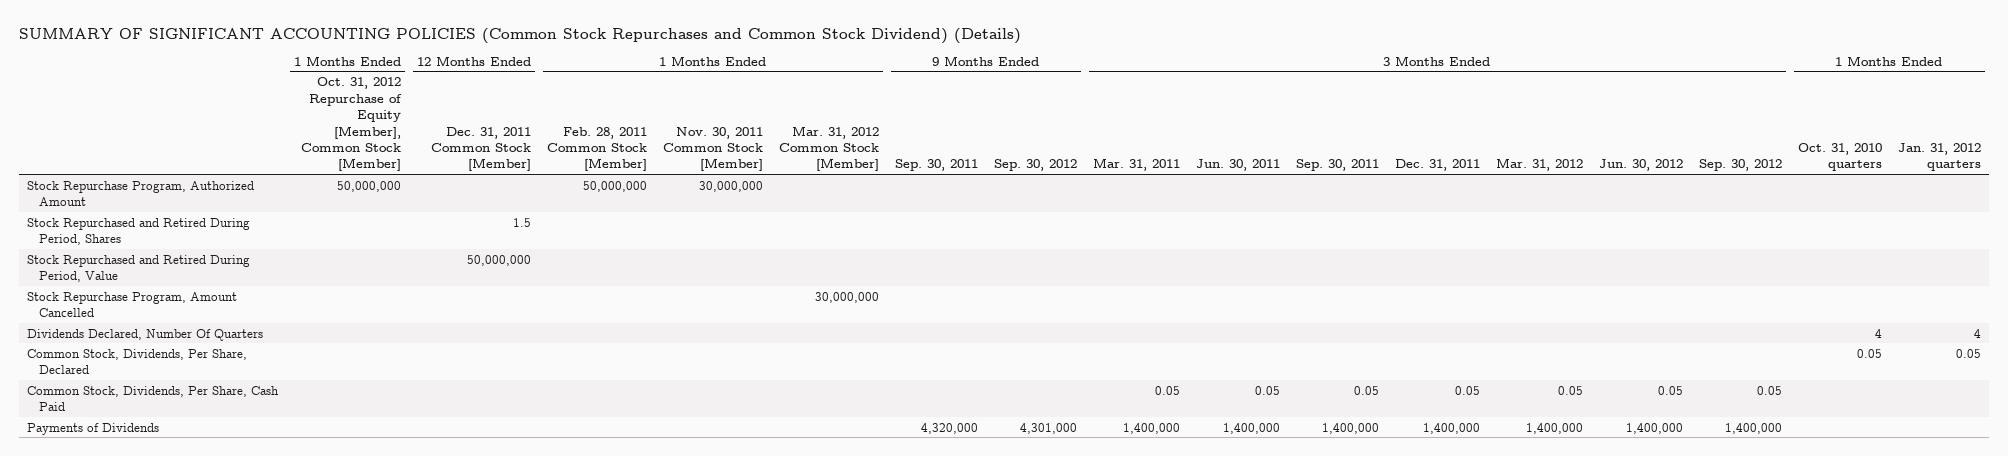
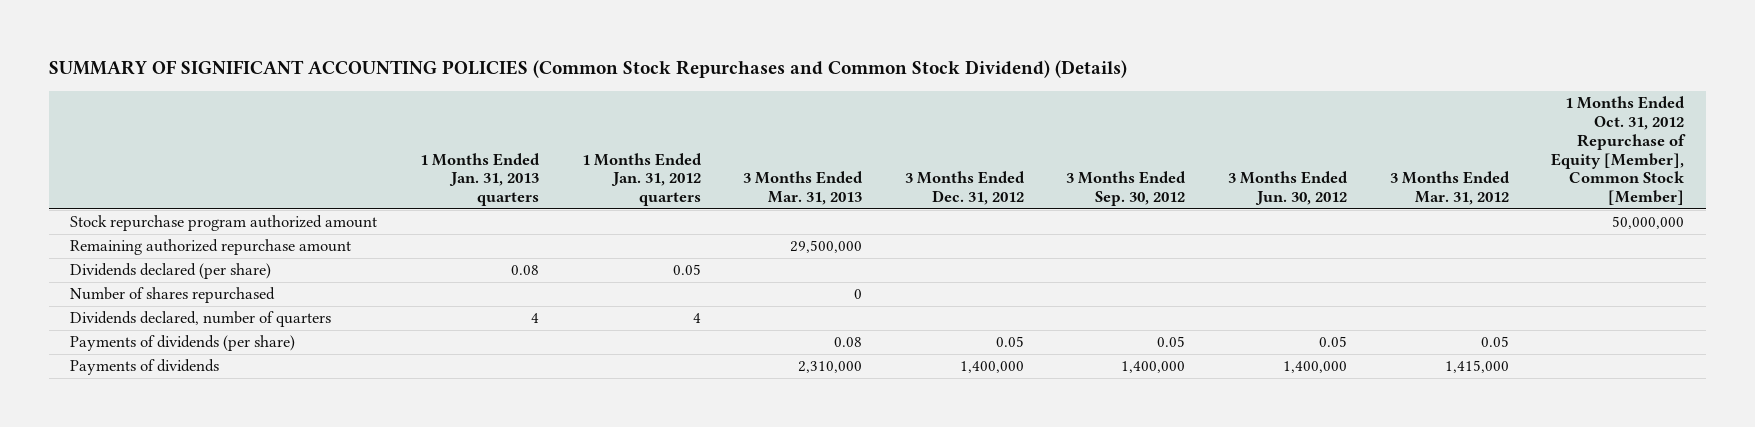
- | 1 Months Ended Oct. 31, 2012 Repurchase of Equity [Member], Common Stock [Member] | 12 Months Ended Dec. 31, 2011 Common Stock [Member] | 1 Months Ended Feb. 28, 2011 Common Stock [Member] | 1 Months Ended Nov. 30, 2011 Common Stock [Member] | 1 Months Ended Mar. 31, 2012 Common Stock [Member] | 9 Months Ended Sep. 30, 2011 | 9 Months Ended Sep. 30, 2012 | 3 Months Ended Mar. 31, 2011 | 3 Months Ended Jun. 30, 2011 | 3 Months Ended Sep. 30, 2011 | 3 Months Ended Dec. 31, 2011 | 3 Months Ended Mar. 31, 2012 | 3 Months Ended Jun. 30, 2012 | 3 Months Ended Sep. 30, 2012 | 1 Months Ended Oct. 31, 2010 quarters | 1 Months Ended Jan. 31, 2012 quarters
+ | 1 Months Ended Jan. 31, 2013 quarters | 1 Months Ended Jan. 31, 2012 quarters | 3 Months Ended Mar. 31, 2013 | 3 Months Ended Dec. 31, 2012 | 3 Months Ended Sep. 30, 2012 | 3 Months Ended Jun. 30, 2012 | 3 Months Ended Mar. 31, 2012 | 1 Months Ended Oct. 31, 2012 Repurchase of Equity [Member], Common Stock [Member]
- Stock Repurchase Program, Authorized Amount | 50,000,000 | | 50,000,000 | 30,000,000 | | | | | | | | | | | |
- Stock Repurchased and Retired During Period, Shares | | 1.5 | | | | | | | | | | | | | |
- Stock Repurchased and Retired During Period, Value | | 50,000,000 | | | | | | | | | | | | | |
- Stock Repurchase Program, Amount Cancelled | | | | | 30,000,000 | | | | | | | | | | |
- Dividends Declared, Number Of Quarters | | | | | | | | | | | | | | | 4 | 4
- Common Stock, Dividends, Per Share, Declared | | | | | | | | | | | | | | | 0.05 | 0.05
- Common Stock, Dividends, Per Share, Cash Paid | | | | | | | | 0.05 | 0.05 | 0.05 | 0.05 | 0.05 | 0.05 | 0.05 | |
- Payments of Dividends | | | | | | 4,320,000 | 4,301,000 | 1,400,000 | 1,400,000 | 1,400,000 | 1,400,000 | 1,400,000 | 1,400,000 | 1,400,000 | |
+ Stock repurchase program authorized amount | | | | | | | | 50,000,000
+ Remaining authorized repurchase amount | | | 29,500,000 | | | | |
+ Dividends declared (per share) | 0.08 | 0.05 | | | | | |
+ Number of shares repurchased | | | 0 | | | | |
+ Dividends declared, number of quarters | 4 | 4 | | | | | |
+ Payments of dividends (per share) | | | 0.08 | 0.05 | 0.05 | 0.05 | 0.05 |
+ Payments of dividends | | | 2,310,000 | 1,400,000 | 1,400,000 | 1,400,000 | 1,415,000 |

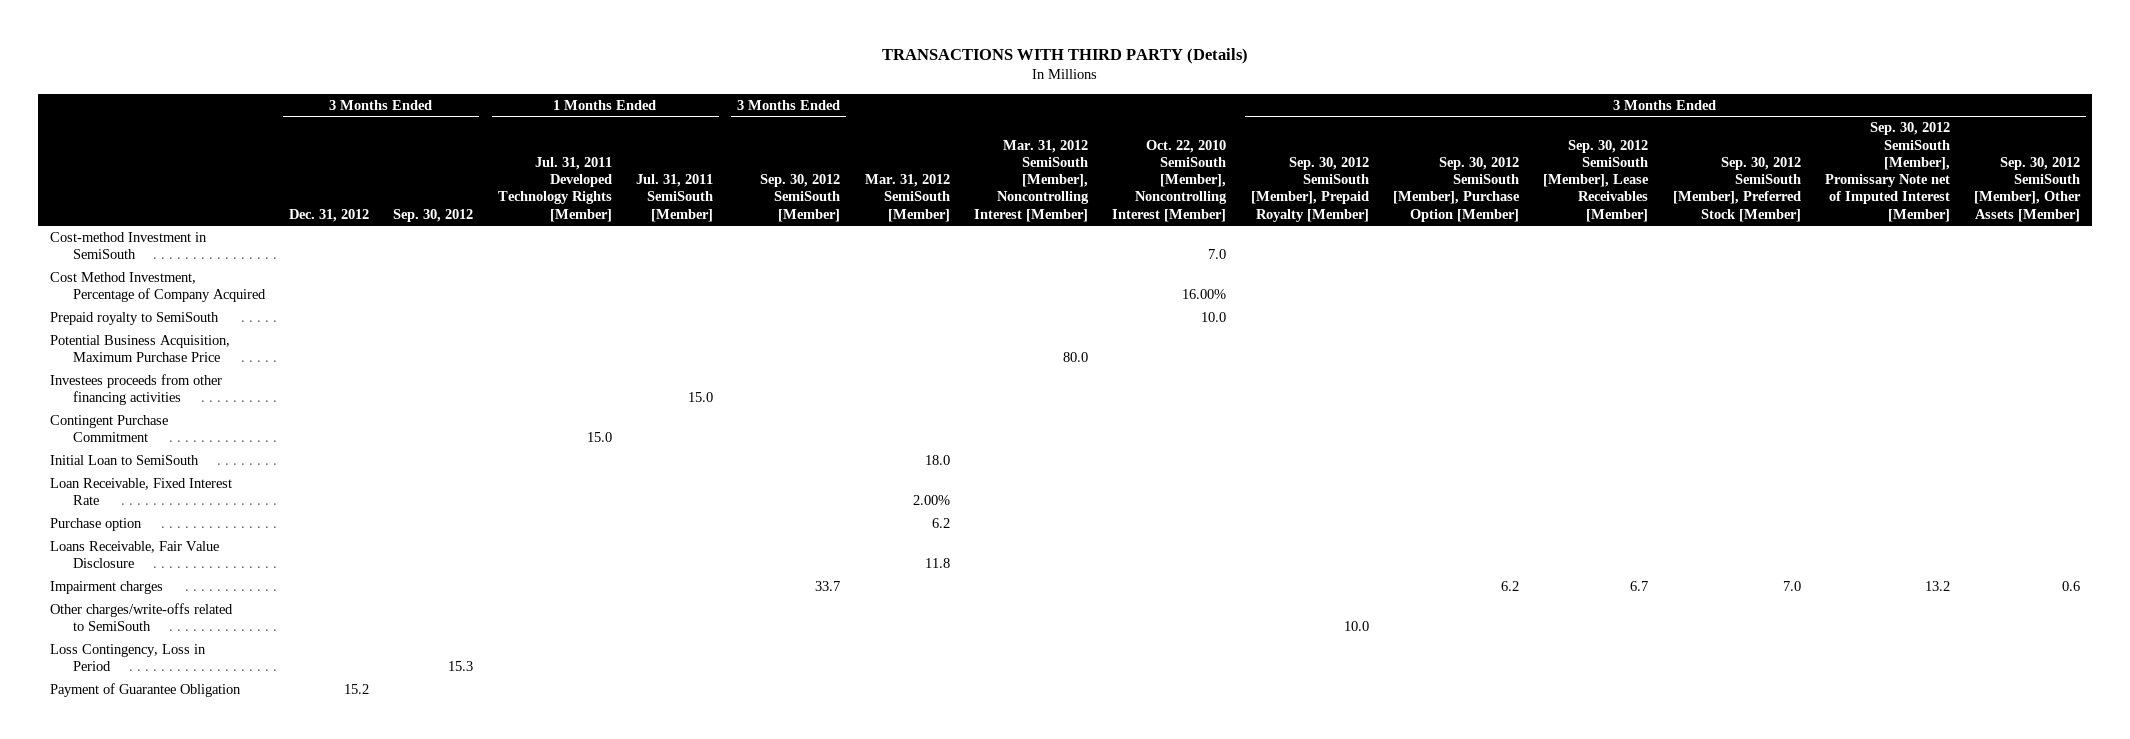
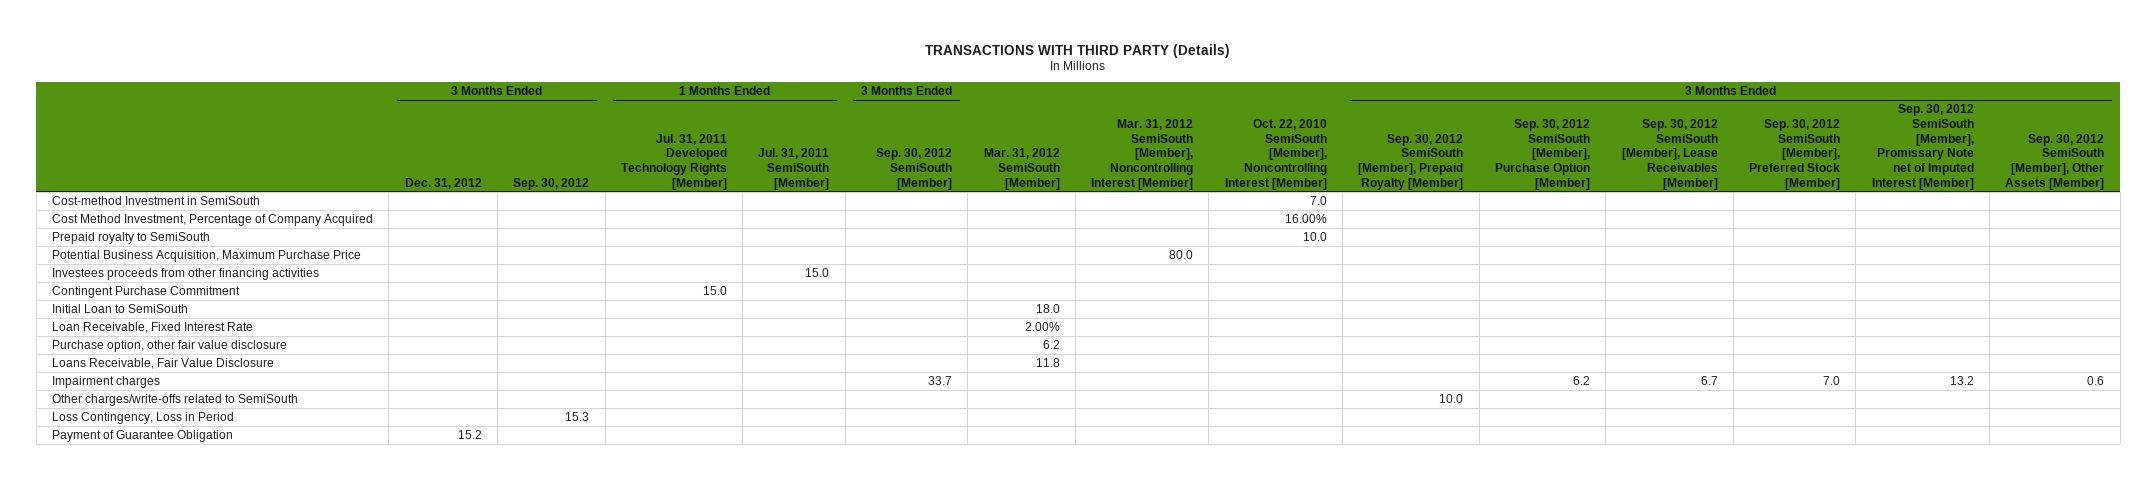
- Purchase option | | | | | | 6.2 | | | | | | | |
+ Purchase option, other fair value disclosure | | | | | | 6.2 | | | | | | | |

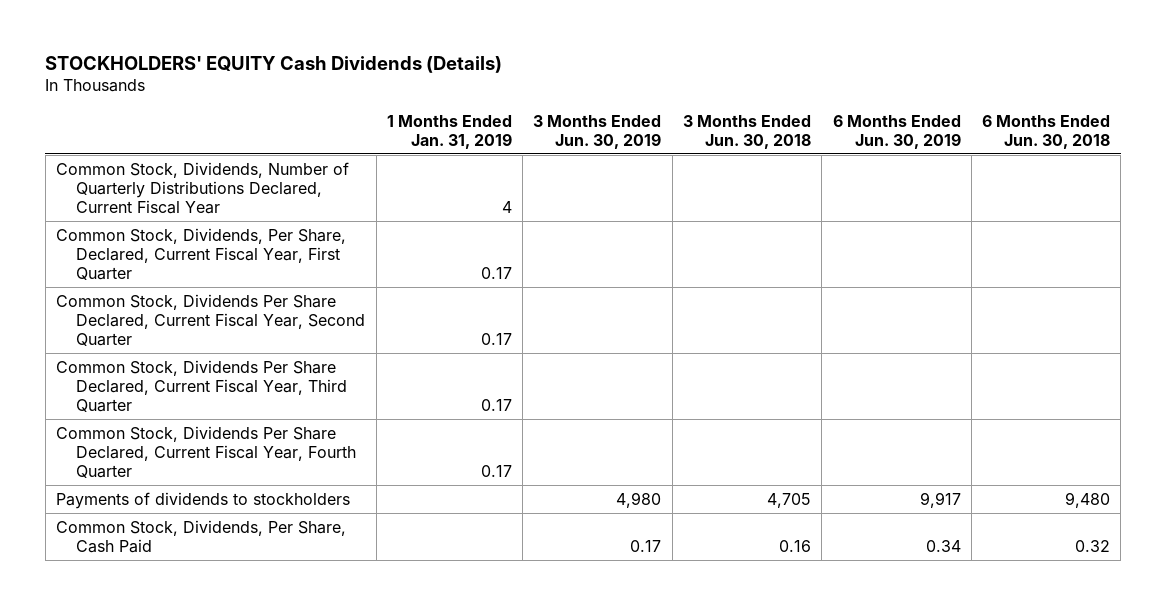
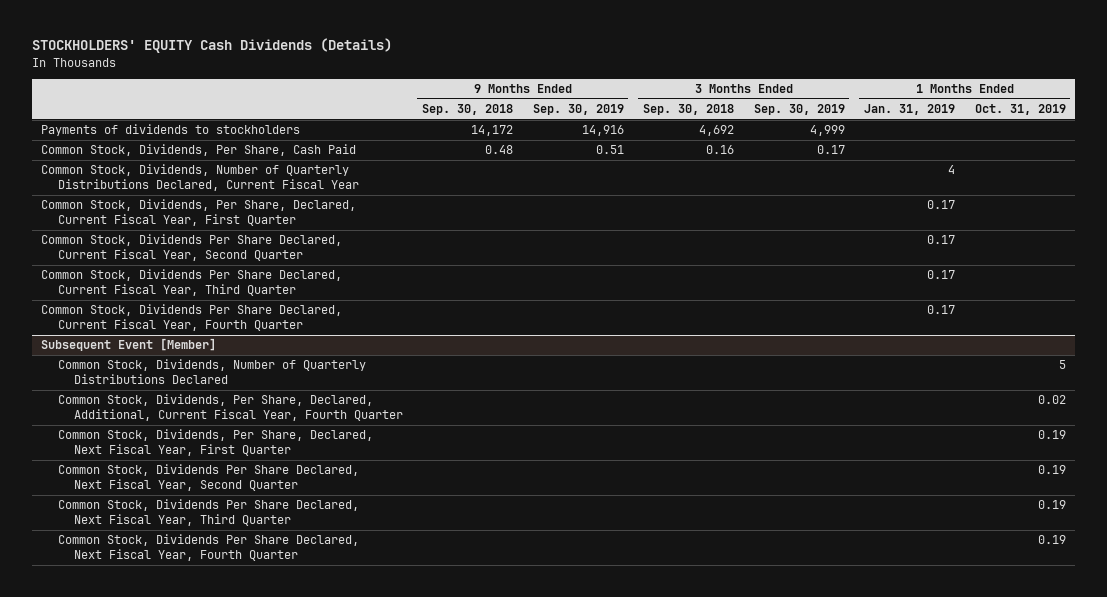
- | 1 Months Ended Jan. 31, 2019 | 3 Months Ended Jun. 30, 2019 | 3 Months Ended Jun. 30, 2018 | 6 Months Ended Jun. 30, 2019 | 6 Months Ended Jun. 30, 2018
+ | 9 Months Ended Sep. 30, 2018 | 9 Months Ended Sep. 30, 2019 | 3 Months Ended Sep. 30, 2018 | 3 Months Ended Sep. 30, 2019 | 1 Months Ended Jan. 31, 2019 | 1 Months Ended Oct. 31, 2019
moved up: Payments of dividends to stockholders | 14,172 | 14,916 | 4,692 | 4,999 | |
moved up: Common Stock, Dividends, Per Share, Cash Paid | 0.48 | 0.51 | 0.16 | 0.17 | |
+ Subsequent Event [Member]
+ Common Stock, Dividends, Number of Quarterly Distributions Declared | | | | | | 5
+ Common Stock, Dividends, Per Share, Declared, Additional, Current Fiscal Year, Fourth Quarter | | | | | | 0.02
+ Common Stock, Dividends, Per Share, Declared, Next Fiscal Year, First Quarter | | | | | | 0.19
+ Common Stock, Dividends Per Share Declared, Next Fiscal Year, Second Quarter | | | | | | 0.19
+ Common Stock, Dividends Per Share Declared, Next Fiscal Year, Third Quarter | | | | | | 0.19
+ Common Stock, Dividends Per Share Declared, Next Fiscal Year, Fourth Quarter | | | | | | 0.19

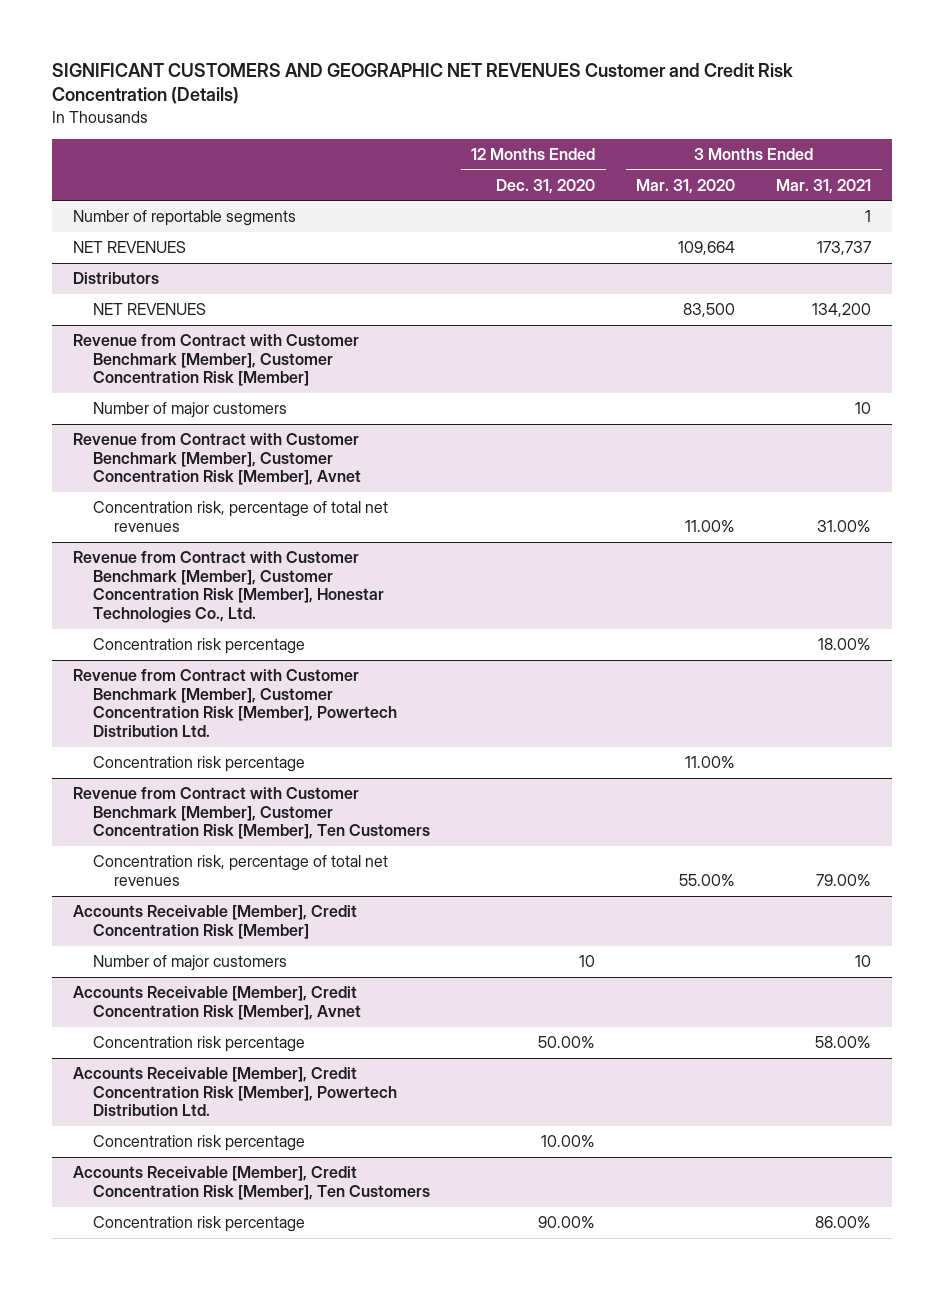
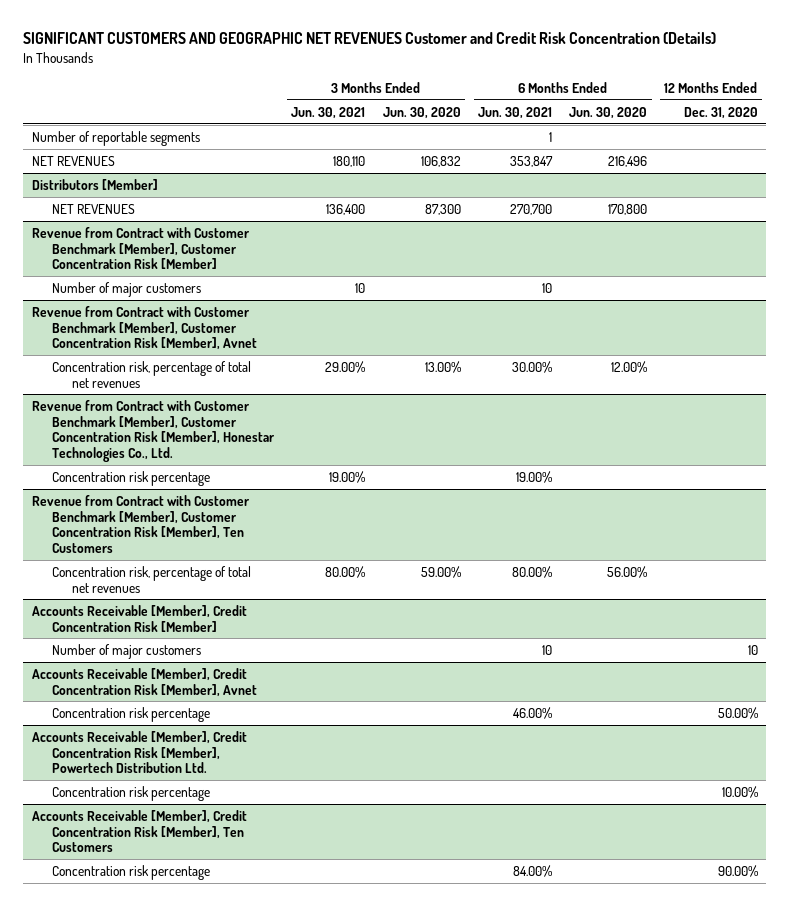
- | 12 Months Ended Dec. 31, 2020 | 3 Months Ended Mar. 31, 2020 | 3 Months Ended Mar. 31, 2021
+ | 3 Months Ended Jun. 30, 2021 | 3 Months Ended Jun. 30, 2020 | 6 Months Ended Jun. 30, 2021 | 6 Months Ended Jun. 30, 2020 | 12 Months Ended Dec. 31, 2020
- Distributors
+ Distributors [Member]
- Revenue from Contract with Customer Benchmark [Member], Customer Concentration Risk [Member], Powertech Distribution Ltd.
- Concentration risk percentage | | 11.00% |

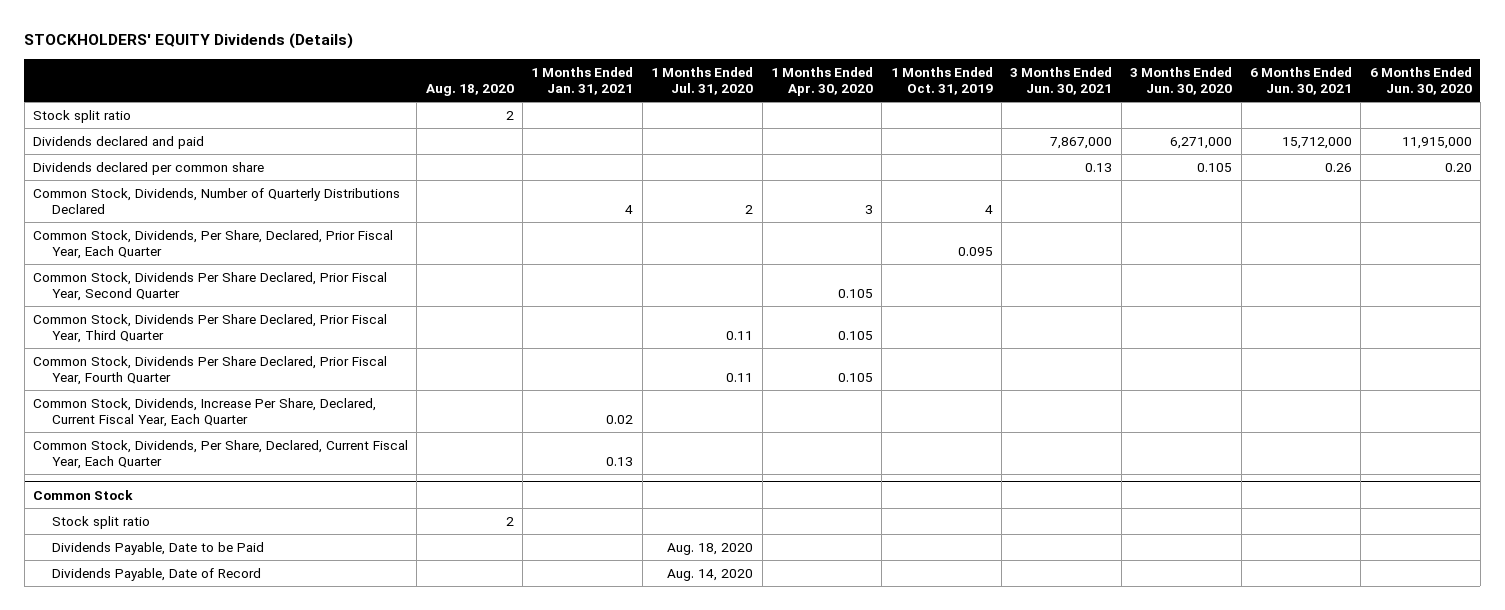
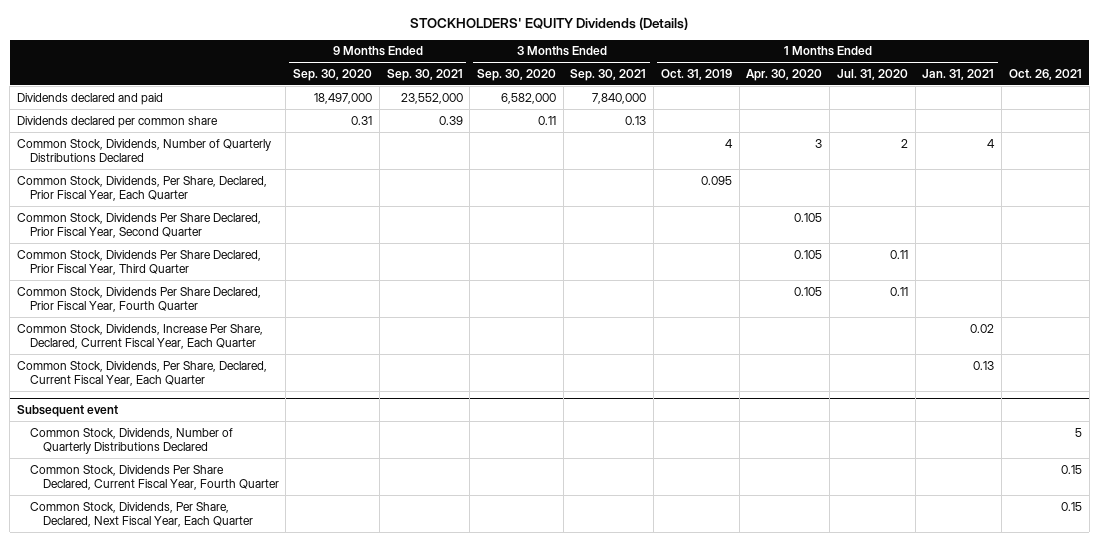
- | Aug. 18, 2020 | 1 Months Ended Jan. 31, 2021 | 1 Months Ended Jul. 31, 2020 | 1 Months Ended Apr. 30, 2020 | 1 Months Ended Oct. 31, 2019 | 3 Months Ended Jun. 30, 2021 | 3 Months Ended Jun. 30, 2020 | 6 Months Ended Jun. 30, 2021 | 6 Months Ended Jun. 30, 2020
+ | 9 Months Ended Sep. 30, 2020 | 9 Months Ended Sep. 30, 2021 | 3 Months Ended Sep. 30, 2020 | 3 Months Ended Sep. 30, 2021 | 1 Months Ended Oct. 31, 2019 | 1 Months Ended Apr. 30, 2020 | 1 Months Ended Jul. 31, 2020 | 1 Months Ended Jan. 31, 2021 | Oct. 26, 2021
- Stock split ratio | 2 | | | | | | | |
- Common Stock
- Stock split ratio | 2 | | | | | | | |
- Dividends Payable, Date to be Paid | | | Aug. 18, 2020 | | | | | |
- Dividends Payable, Date of Record | | | Aug. 14, 2020 | | | | | |
+ Subsequent event
+ Common Stock, Dividends, Number of Quarterly Distributions Declared | | | | | | | | | 5
+ Common Stock, Dividends Per Share Declared, Current Fiscal Year, Fourth Quarter | | | | | | | | | 0.15
+ Common Stock, Dividends, Per Share, Declared, Next Fiscal Year, Each Quarter | | | | | | | | | 0.15

